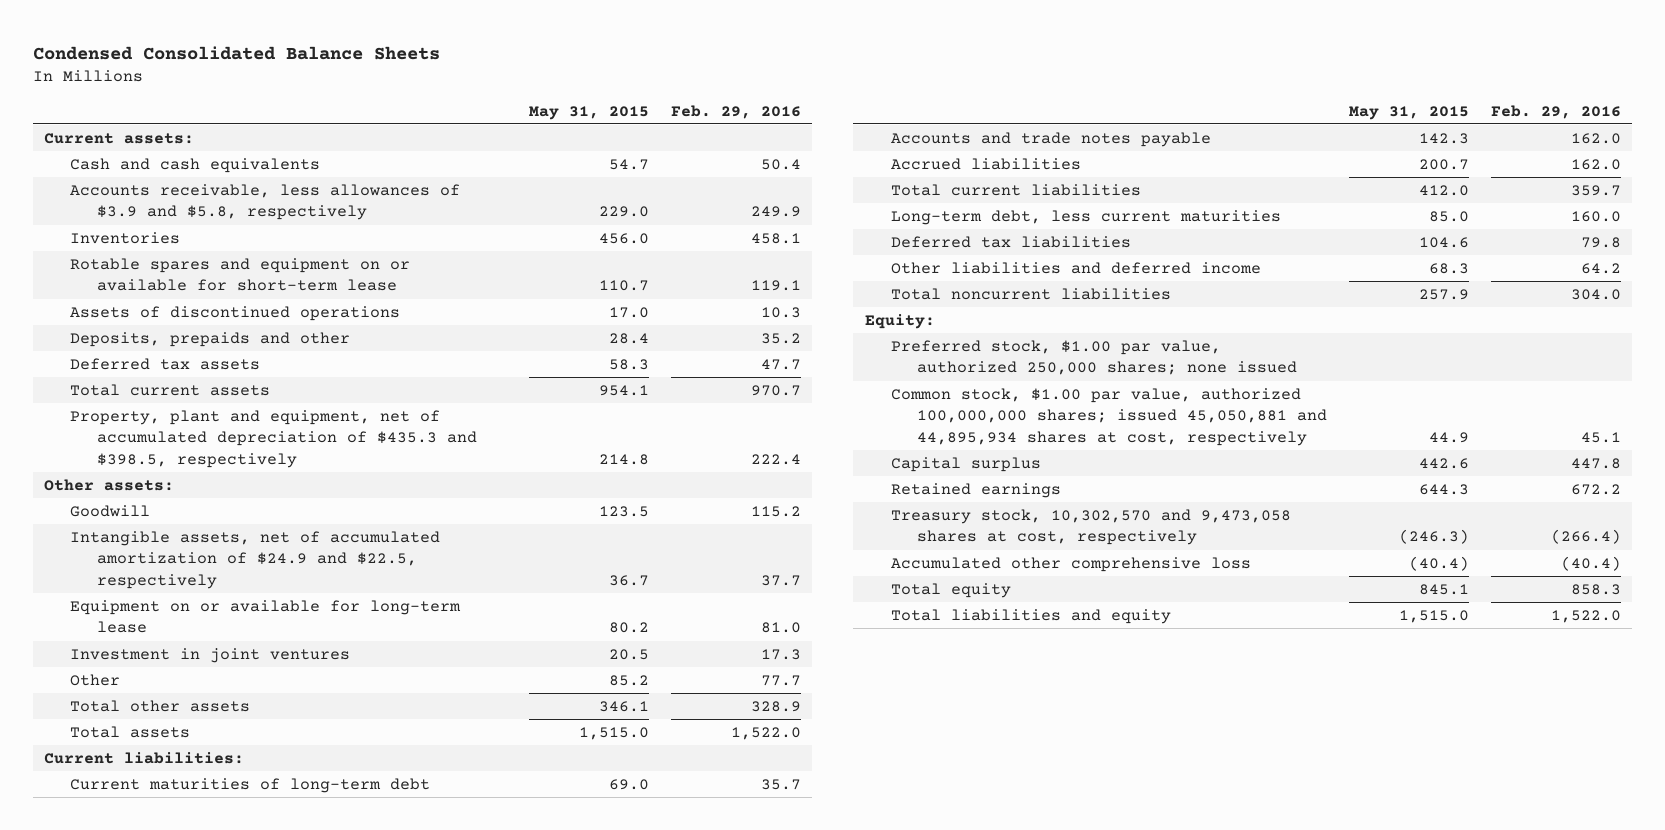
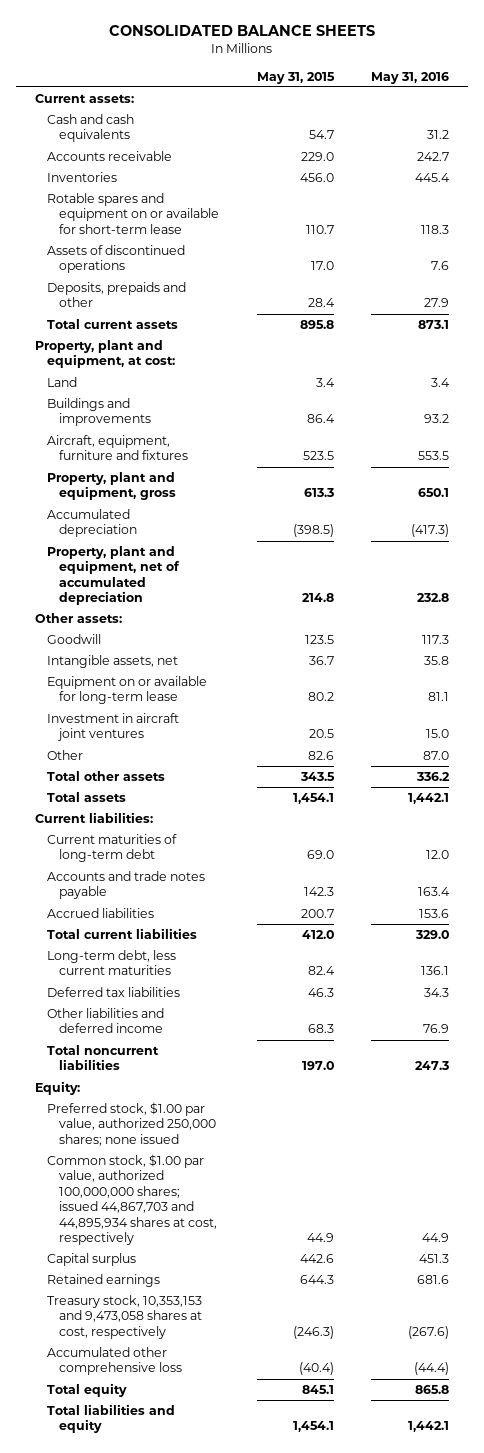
- Condensed Consolidated Balance Sheets
+ CONSOLIDATED BALANCE SHEETS
- | May 31, 2015 | Feb. 29, 2016
+ | May 31, 2015 | May 31, 2016
- Accounts receivable, less allowances of $3.9 and $5.8, respectively | 229.0 | 249.9
+ Accounts receivable | 229.0 | 242.7
- Deferred tax assets | 58.3 | 47.7
- Total current assets | 954.1 | 970.7
- Property, plant and equipment, net of accumulated depreciation of $435.3 and $398.5, respectively | 214.8 | 222.4
+ Total current assets | 895.8 | 873.1
+ Property, plant and equipment, at cost:
+ Land | 3.4 | 3.4
+ Buildings and improvements | 86.4 | 93.2
+ Aircraft, equipment, furniture and fixtures | 523.5 | 553.5
+ Property, plant and equipment, gross | 613.3 | 650.1
+ Accumulated depreciation | (398.5) | (417.3)
+ Property, plant and equipment, net of accumulated depreciation | 214.8 | 232.8
- Intangible assets, net of accumulated amortization of $24.9 and $22.5, respectively | 36.7 | 37.7
+ Intangible assets, net | 36.7 | 35.8
- Investment in joint ventures | 20.5 | 17.3
- Other | 85.2 | 77.7
- Total other assets | 346.1 | 328.9
- Total assets | 1,515.0 | 1,522.0
+ Investment in aircraft joint ventures | 20.5 | 15.0
+ Other | 82.6 | 87.0
+ Total other assets | 343.5 | 336.2
+ Total assets | 1,454.1 | 1,442.1
- Long-term debt, less current maturities | 85.0 | 160.0
- Deferred tax liabilities | 104.6 | 79.8
+ Long-term debt, less current maturities | 82.4 | 136.1
+ Deferred tax liabilities | 46.3 | 34.3
- Total noncurrent liabilities | 257.9 | 304.0
+ Total noncurrent liabilities | 197.0 | 247.3
- Common stock, $1.00 par value, authorized 100,000,000 shares; issued 45,050,881 and 44,895,934 shares at cost, respectively | 44.9 | 45.1
+ Common stock, $1.00 par value, authorized 100,000,000 shares; issued 44,867,703 and 44,895,934 shares at cost, respectively | 44.9 | 44.9
- Treasury stock, 10,302,570 and 9,473,058 shares at cost, respectively | (246.3) | (266.4)
+ Treasury stock, 10,353,153 and 9,473,058 shares at cost, respectively | (246.3) | (267.6)
- Total liabilities and equity | 1,515.0 | 1,522.0
+ Total liabilities and equity | 1,454.1 | 1,442.1

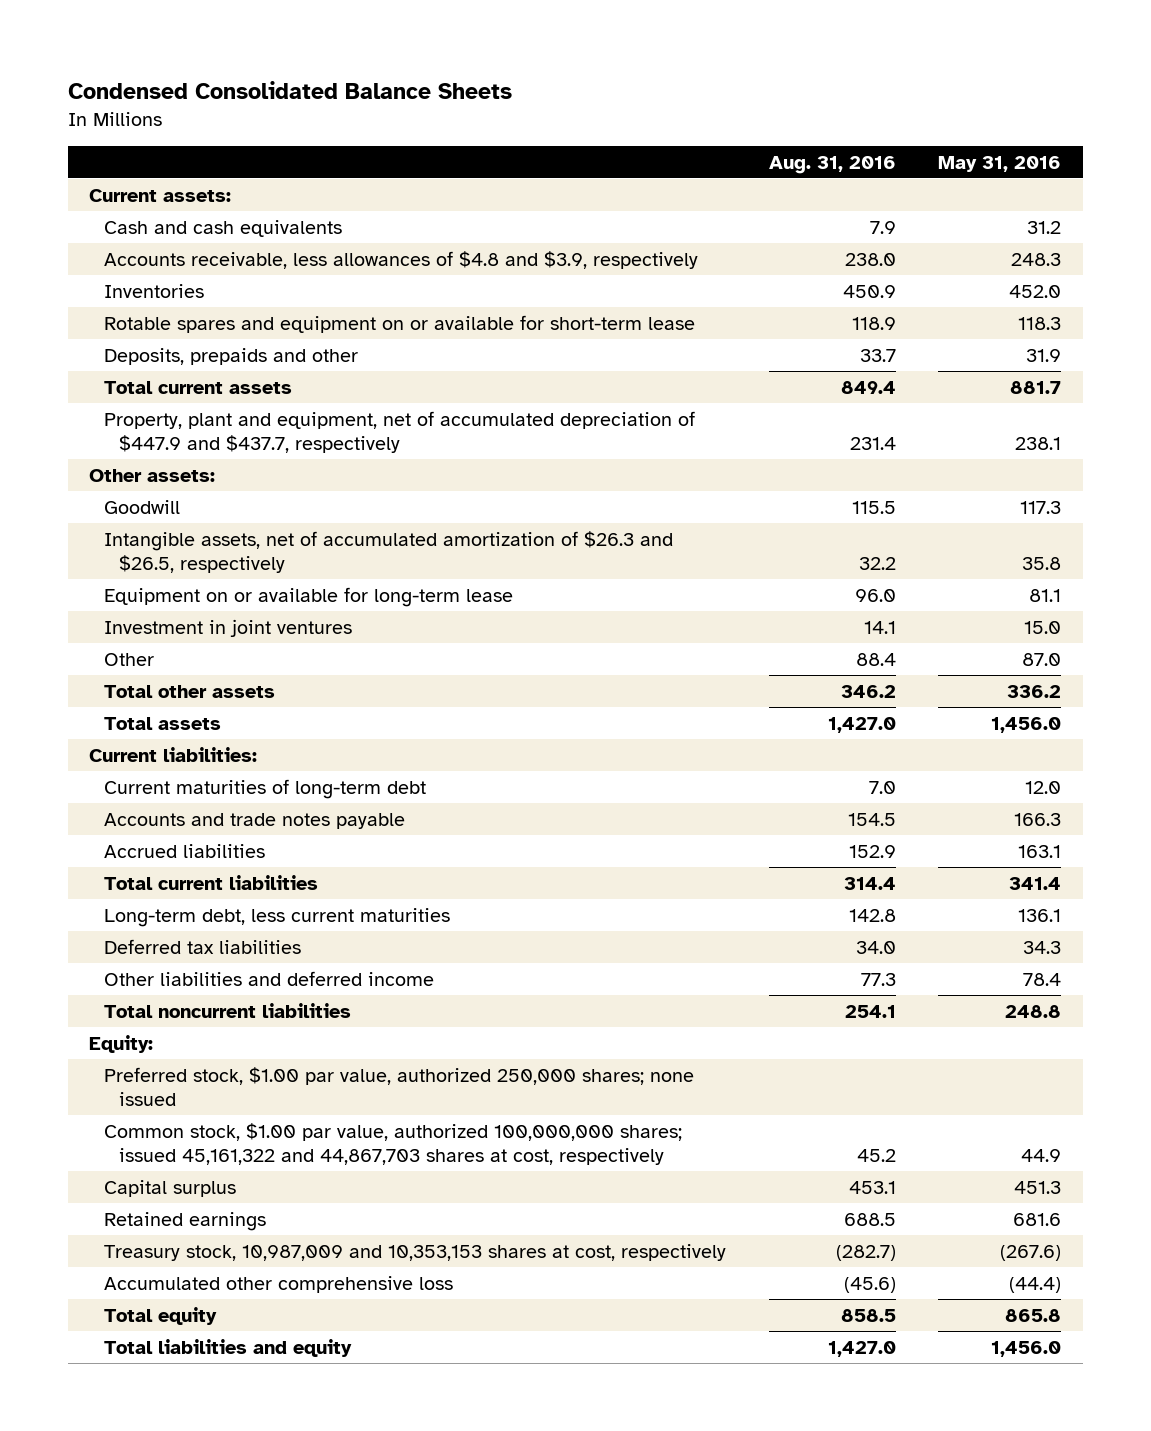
- CONSOLIDATED BALANCE SHEETS
+ Condensed Consolidated Balance Sheets
- | May 31, 2015 | May 31, 2016
+ | Aug. 31, 2016 | May 31, 2016
- Accounts receivable | 229.0 | 242.7
- Inventories | 456.0 | 445.4
+ Accounts receivable, less allowances of $4.8 and $3.9, respectively | 238.0 | 248.3
+ Inventories | 450.9 | 452.0
- Assets of discontinued operations | 17.0 | 7.6
- Deposits, prepaids and other | 28.4 | 27.9
- Total current assets | 895.8 | 873.1
- Property, plant and equipment, at cost:
- Land | 3.4 | 3.4
- Buildings and improvements | 86.4 | 93.2
- Aircraft, equipment, furniture and fixtures | 523.5 | 553.5
- Property, plant and equipment, gross | 613.3 | 650.1
- Accumulated depreciation | (398.5) | (417.3)
- Property, plant and equipment, net of accumulated depreciation | 214.8 | 232.8
+ Deposits, prepaids and other | 33.7 | 31.9
+ Total current assets | 849.4 | 881.7
+ Property, plant and equipment, net of accumulated depreciation of $447.9 and $437.7, respectively | 231.4 | 238.1
- Intangible assets, net | 36.7 | 35.8
+ Intangible assets, net of accumulated amortization of $26.3 and $26.5, respectively | 32.2 | 35.8
- Investment in aircraft joint ventures | 20.5 | 15.0
+ Investment in joint ventures | 14.1 | 15.0
- Total assets | 1,454.1 | 1,442.1
+ Total assets | 1,427.0 | 1,456.0
- Accounts and trade notes payable | 142.3 | 163.4
- Accrued liabilities | 200.7 | 153.6
- Total current liabilities | 412.0 | 329.0
+ Accounts and trade notes payable | 154.5 | 166.3
+ Accrued liabilities | 152.9 | 163.1
+ Total current liabilities | 314.4 | 341.4
- Other liabilities and deferred income | 68.3 | 76.9
- Total noncurrent liabilities | 197.0 | 247.3
+ Other liabilities and deferred income | 77.3 | 78.4
+ Total noncurrent liabilities | 254.1 | 248.8
- Common stock, $1.00 par value, authorized 100,000,000 shares; issued 44,867,703 and 44,895,934 shares at cost, respectively | 44.9 | 44.9
+ Common stock, $1.00 par value, authorized 100,000,000 shares; issued 45,161,322 and 44,867,703 shares at cost, respectively | 45.2 | 44.9
- Treasury stock, 10,353,153 and 9,473,058 shares at cost, respectively | (246.3) | (267.6)
+ Treasury stock, 10,987,009 and 10,353,153 shares at cost, respectively | (282.7) | (267.6)
- Total liabilities and equity | 1,454.1 | 1,442.1
+ Total liabilities and equity | 1,427.0 | 1,456.0

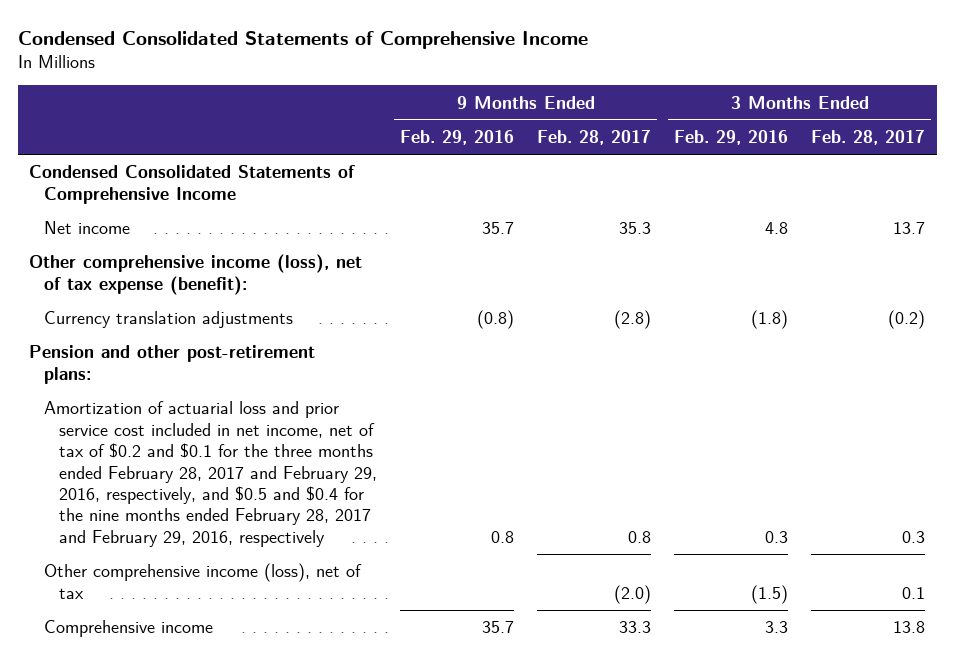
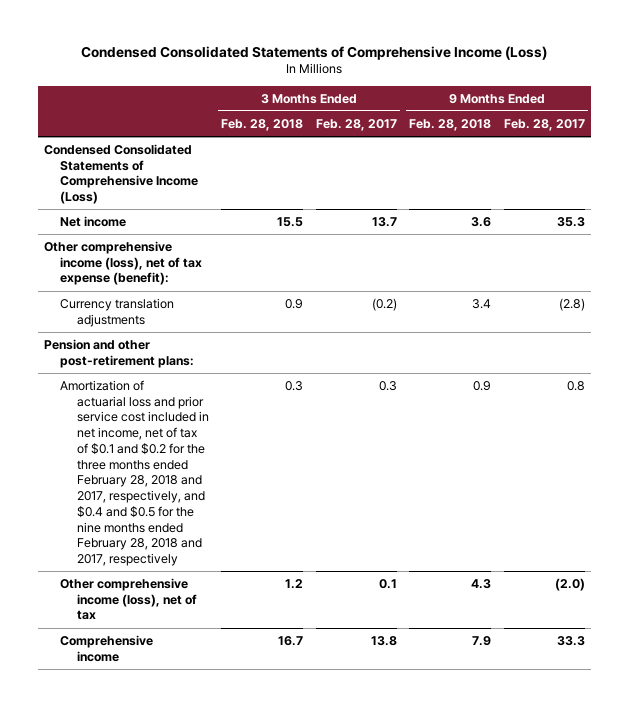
- Condensed Consolidated Statements of Comprehensive Income
+ Condensed Consolidated Statements of Comprehensive Income (Loss)
- | 9 Months Ended Feb. 29, 2016 | 9 Months Ended Feb. 28, 2017 | 3 Months Ended Feb. 29, 2016 | 3 Months Ended Feb. 28, 2017
+ | 3 Months Ended Feb. 28, 2018 | 3 Months Ended Feb. 28, 2017 | 9 Months Ended Feb. 28, 2018 | 9 Months Ended Feb. 28, 2017
- Condensed Consolidated Statements of Comprehensive Income
+ Condensed Consolidated Statements of Comprehensive Income (Loss)
- Amortization of actuarial loss and prior service cost included in net income, net of tax of $0.2 and $0.1 for the three months ended February 28, 2017 and February 29, 2016, respectively, and $0.5 and $0.4 for the nine months ended February 28, 2017 and February 29, 2016, respectively | 0.8 | 0.8 | 0.3 | 0.3
+ Amortization of actuarial loss and prior service cost included in net income, net of tax of $0.1 and $0.2 for the three months ended February 28, 2018 and 2017, respectively, and $0.4 and $0.5 for the nine months ended February 28, 2018 and 2017, respectively | 0.3 | 0.3 | 0.9 | 0.8

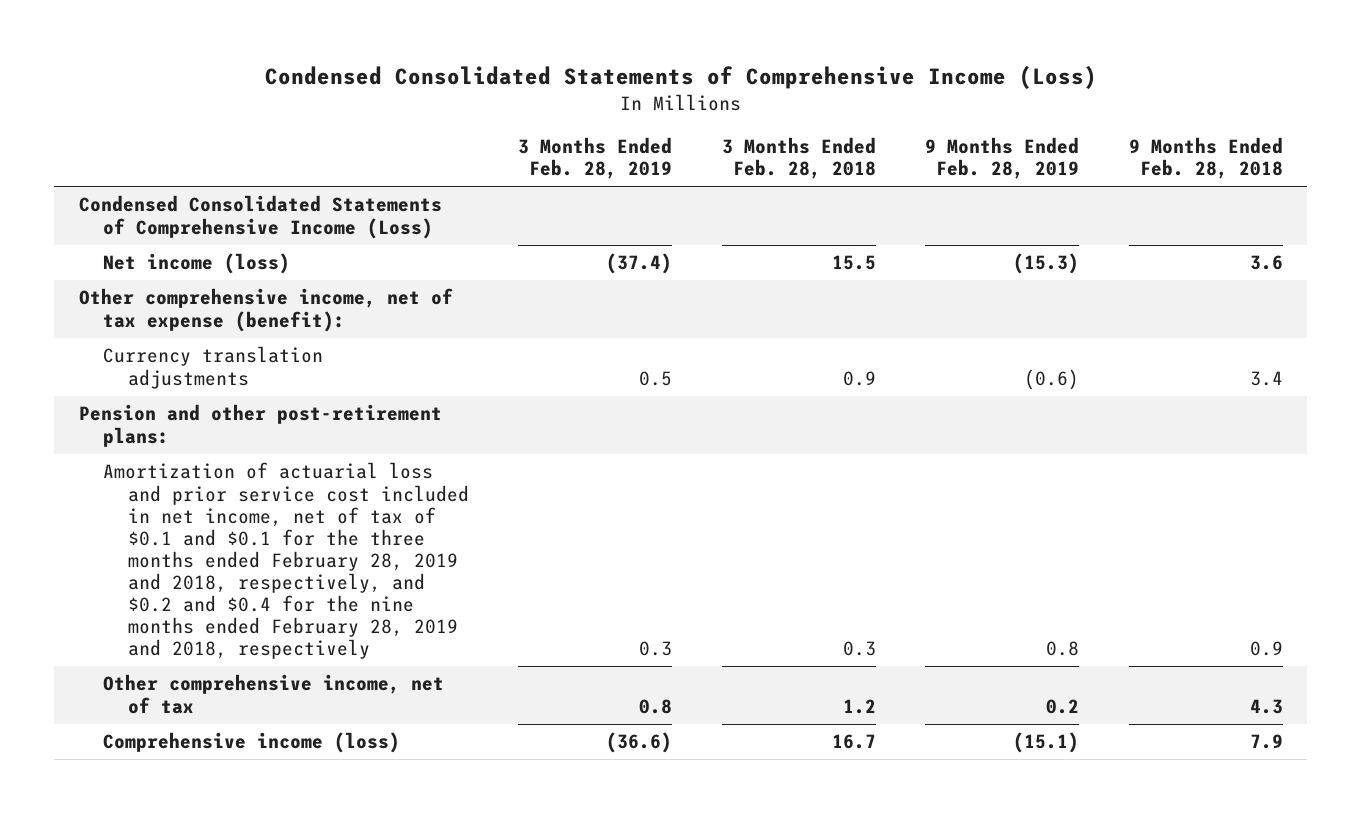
- | 3 Months Ended Feb. 28, 2018 | 3 Months Ended Feb. 28, 2017 | 9 Months Ended Feb. 28, 2018 | 9 Months Ended Feb. 28, 2017
+ | 3 Months Ended Feb. 28, 2019 | 3 Months Ended Feb. 28, 2018 | 9 Months Ended Feb. 28, 2019 | 9 Months Ended Feb. 28, 2018
- Net income | 15.5 | 13.7 | 3.6 | 35.3
- Other comprehensive income (loss), net of tax expense (benefit):
+ Net income (loss) | (37.4) | 15.5 | (15.3) | 3.6
+ Other comprehensive income, net of tax expense (benefit):
- Amortization of actuarial loss and prior service cost included in net income, net of tax of $0.1 and $0.2 for the three months ended February 28, 2018 and 2017, respectively, and $0.4 and $0.5 for the nine months ended February 28, 2018 and 2017, respectively | 0.3 | 0.3 | 0.9 | 0.8
- Other comprehensive income (loss), net of tax | 1.2 | 0.1 | 4.3 | (2.0)
- Comprehensive income | 16.7 | 13.8 | 7.9 | 33.3
+ Amortization of actuarial loss and prior service cost included in net income, net of tax of $0.1 and $0.1 for the three months ended February 28, 2019 and 2018, respectively, and $0.2 and $0.4 for the nine months ended February 28, 2019 and 2018, respectively | 0.3 | 0.3 | 0.8 | 0.9
+ Other comprehensive income, net of tax | 0.8 | 1.2 | 0.2 | 4.3
+ Comprehensive income (loss) | (36.6) | 16.7 | (15.1) | 7.9

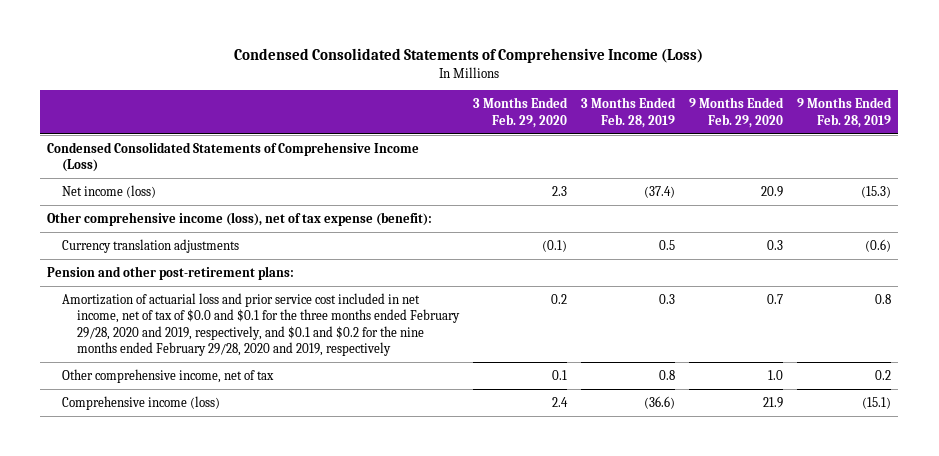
- | 3 Months Ended Feb. 28, 2019 | 3 Months Ended Feb. 28, 2018 | 9 Months Ended Feb. 28, 2019 | 9 Months Ended Feb. 28, 2018
+ | 3 Months Ended Feb. 29, 2020 | 3 Months Ended Feb. 28, 2019 | 9 Months Ended Feb. 29, 2020 | 9 Months Ended Feb. 28, 2019
- Other comprehensive income, net of tax expense (benefit):
+ Other comprehensive income (loss), net of tax expense (benefit):
- Amortization of actuarial loss and prior service cost included in net income, net of tax of $0.1 and $0.1 for the three months ended February 28, 2019 and 2018, respectively, and $0.2 and $0.4 for the nine months ended February 28, 2019 and 2018, respectively | 0.3 | 0.3 | 0.8 | 0.9
+ Amortization of actuarial loss and prior service cost included in net income, net of tax of $0.0 and $0.1 for the three months ended February 29/28, 2020 and 2019, respectively, and $0.1 and $0.2 for the nine months ended February 29/28, 2020 and 2019, respectively | 0.2 | 0.3 | 0.7 | 0.8

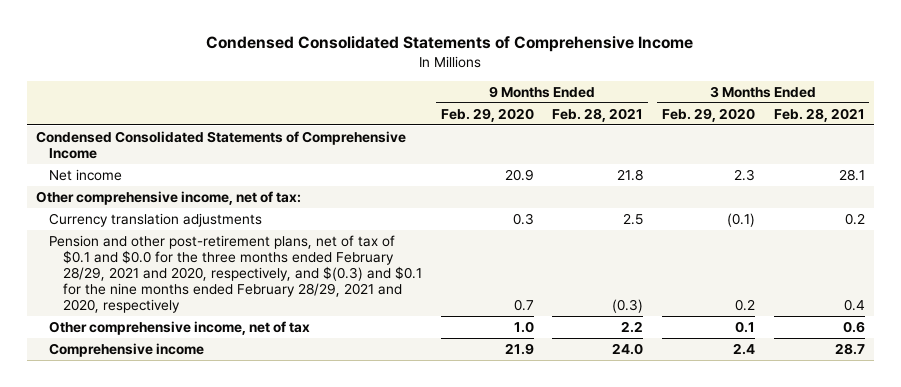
- Condensed Consolidated Statements of Comprehensive Income (Loss)
+ Condensed Consolidated Statements of Comprehensive Income
- | 3 Months Ended Feb. 29, 2020 | 3 Months Ended Feb. 28, 2019 | 9 Months Ended Feb. 29, 2020 | 9 Months Ended Feb. 28, 2019
+ | 9 Months Ended Feb. 29, 2020 | 9 Months Ended Feb. 28, 2021 | 3 Months Ended Feb. 29, 2020 | 3 Months Ended Feb. 28, 2021
- Condensed Consolidated Statements of Comprehensive Income (Loss)
- Net income (loss) | 2.3 | (37.4) | 20.9 | (15.3)
- Other comprehensive income (loss), net of tax expense (benefit):
+ Condensed Consolidated Statements of Comprehensive Income
+ Net income | 20.9 | 21.8 | 2.3 | 28.1
+ Other comprehensive income, net of tax:
- Pension and other post-retirement plans:
- Amortization of actuarial loss and prior service cost included in net income, net of tax of $0.0 and $0.1 for the three months ended February 29/28, 2020 and 2019, respectively, and $0.1 and $0.2 for the nine months ended February 29/28, 2020 and 2019, respectively | 0.2 | 0.3 | 0.7 | 0.8
+ Pension and other post-retirement plans, net of tax of $0.1 and $0.0 for the three months ended February 28/29, 2021 and 2020, respectively, and $(0.3) and $0.1 for the nine months ended February 28/29, 2021 and 2020, respectively | 0.7 | (0.3) | 0.2 | 0.4
- Comprehensive income (loss) | 2.4 | (36.6) | 21.9 | (15.1)
+ Comprehensive income | 21.9 | 24.0 | 2.4 | 28.7

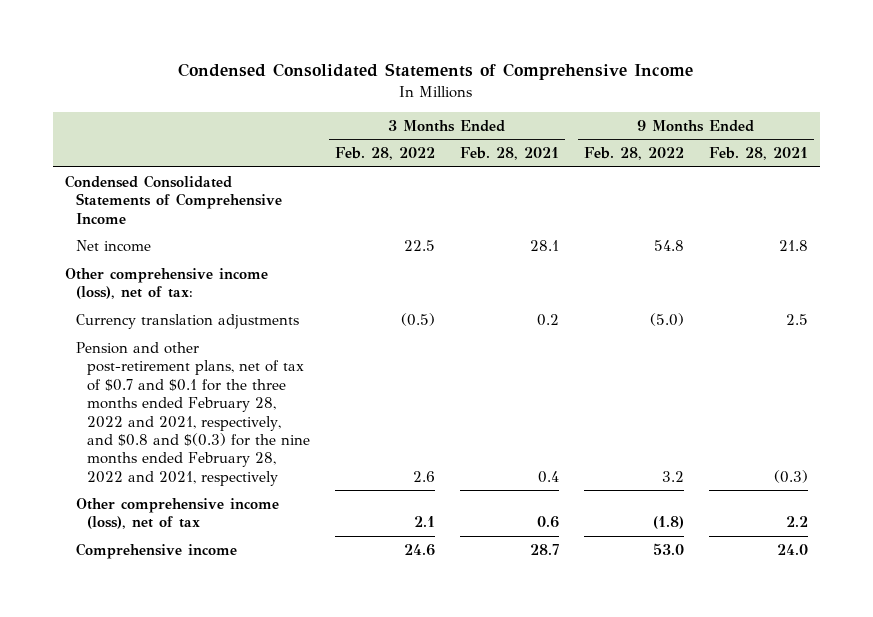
- | 9 Months Ended Feb. 29, 2020 | 9 Months Ended Feb. 28, 2021 | 3 Months Ended Feb. 29, 2020 | 3 Months Ended Feb. 28, 2021
+ | 3 Months Ended Feb. 28, 2022 | 3 Months Ended Feb. 28, 2021 | 9 Months Ended Feb. 28, 2022 | 9 Months Ended Feb. 28, 2021
- Other comprehensive income, net of tax:
+ Other comprehensive income (loss), net of tax:
- Pension and other post-retirement plans, net of tax of $0.1 and $0.0 for the three months ended February 28/29, 2021 and 2020, respectively, and $(0.3) and $0.1 for the nine months ended February 28/29, 2021 and 2020, respectively | 0.7 | (0.3) | 0.2 | 0.4
- Other comprehensive income, net of tax | 1.0 | 2.2 | 0.1 | 0.6
+ Pension and other post-retirement plans, net of tax of $0.7 and $0.1 for the three months ended February 28, 2022 and 2021, respectively, and $0.8 and $(0.3) for the nine months ended February 28, 2022 and 2021, respectively | 2.6 | 0.4 | 3.2 | (0.3)
+ Other comprehensive income (loss), net of tax | 2.1 | 0.6 | (1.8) | 2.2

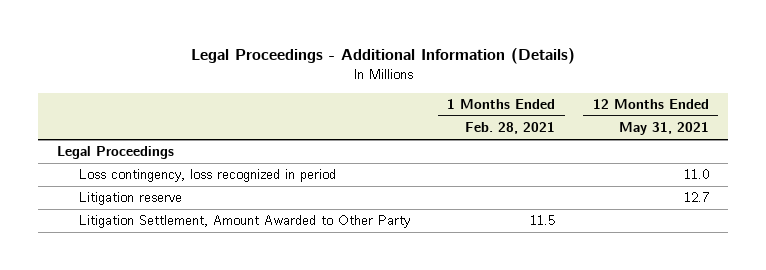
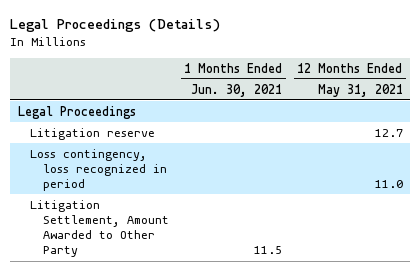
- Legal Proceedings - Additional Information (Details)
+ Legal Proceedings (Details)
- | 1 Months Ended Feb. 28, 2021 | 12 Months Ended May 31, 2021
+ | 1 Months Ended Jun. 30, 2021 | 12 Months Ended May 31, 2021
moved down: Loss contingency, loss recognized in period | | 11.0

